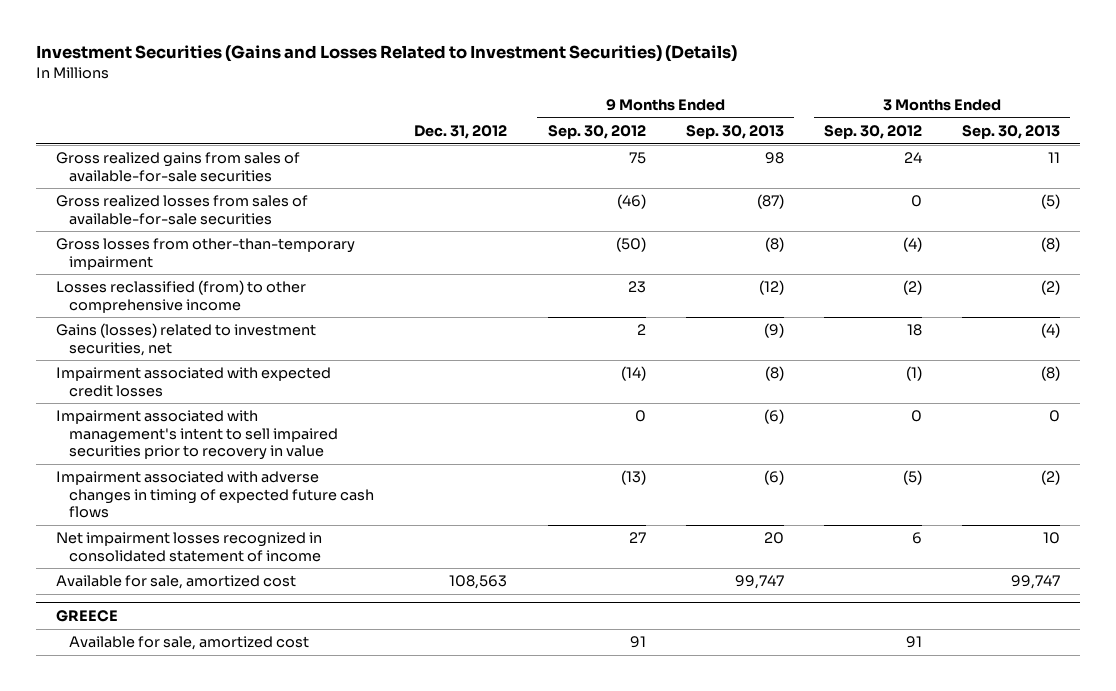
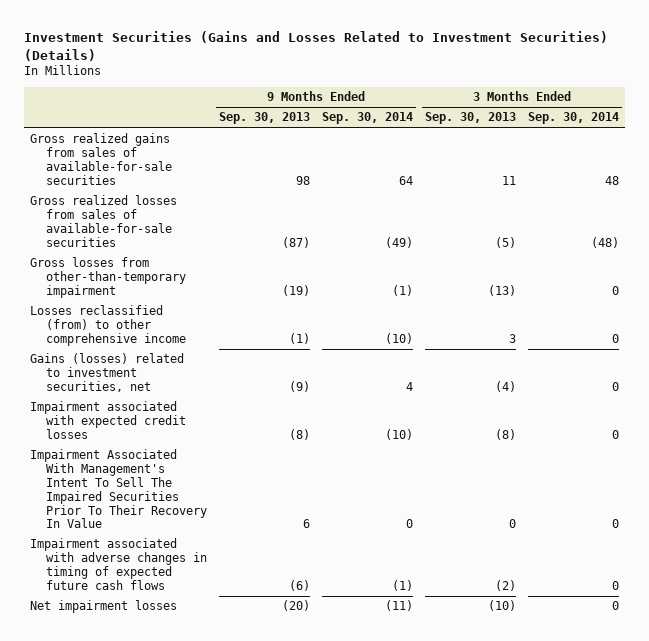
- | Dec. 31, 2012 | 9 Months Ended Sep. 30, 2012 | 9 Months Ended Sep. 30, 2013 | 3 Months Ended Sep. 30, 2012 | 3 Months Ended Sep. 30, 2013
+ | 9 Months Ended Sep. 30, 2013 | 9 Months Ended Sep. 30, 2014 | 3 Months Ended Sep. 30, 2013 | 3 Months Ended Sep. 30, 2014
- Gross losses from other-than-temporary impairment | | (50) | (8) | (4) | (8)
- Losses reclassified (from) to other comprehensive income | | 23 | (12) | (2) | (2)
+ Gross losses from other-than-temporary impairment | (19) | (1) | (13) | 0
+ Losses reclassified (from) to other comprehensive income | (1) | (10) | 3 | 0
- Impairment associated with management's intent to sell impaired securities prior to recovery in value | | 0 | (6) | 0 | 0
+ Impairment Associated With Management's Intent To Sell The Impaired Securities Prior To Their Recovery In Value | 6 | 0 | 0 | 0
- Net impairment losses recognized in consolidated statement of income | | 27 | 20 | 6 | 10
- Available for sale, amortized cost | 108,563 | | 99,747 | | 99,747
- GREECE
- Available for sale, amortized cost | | 91 | | 91 |
+ Net impairment losses | (20) | (11) | (10) | 0

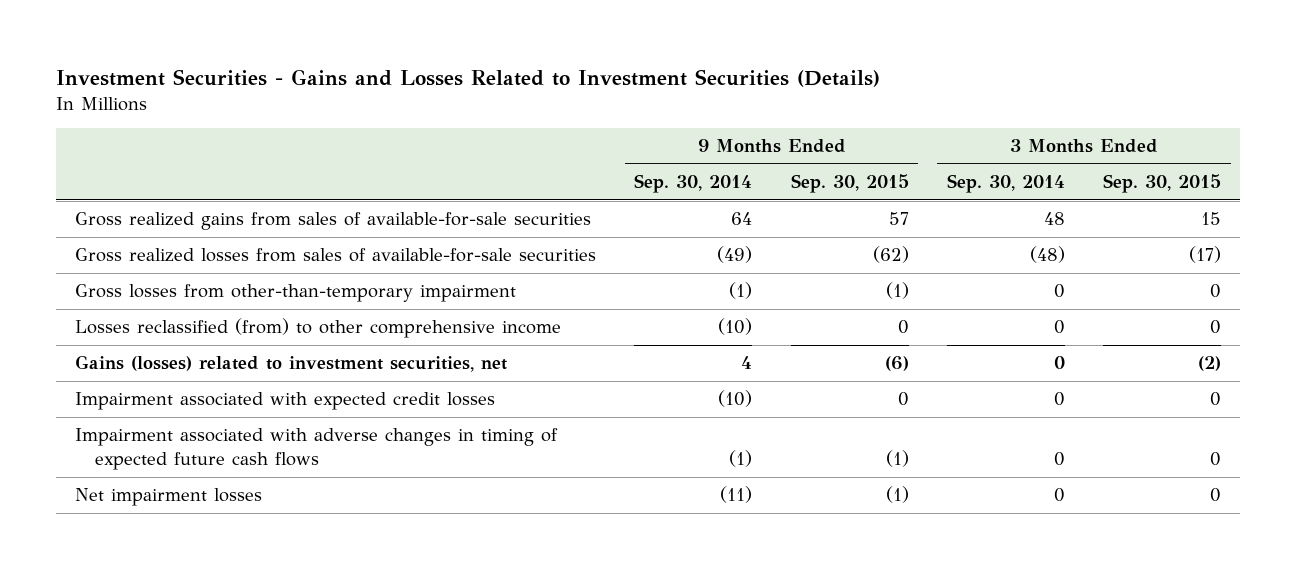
- Investment Securities (Gains and Losses Related to Investment Securities) (Details)
+ Investment Securities - Gains and Losses Related to Investment Securities (Details)
- | 9 Months Ended Sep. 30, 2013 | 9 Months Ended Sep. 30, 2014 | 3 Months Ended Sep. 30, 2013 | 3 Months Ended Sep. 30, 2014
+ | 9 Months Ended Sep. 30, 2014 | 9 Months Ended Sep. 30, 2015 | 3 Months Ended Sep. 30, 2014 | 3 Months Ended Sep. 30, 2015
- Impairment Associated With Management's Intent To Sell The Impaired Securities Prior To Their Recovery In Value | 6 | 0 | 0 | 0

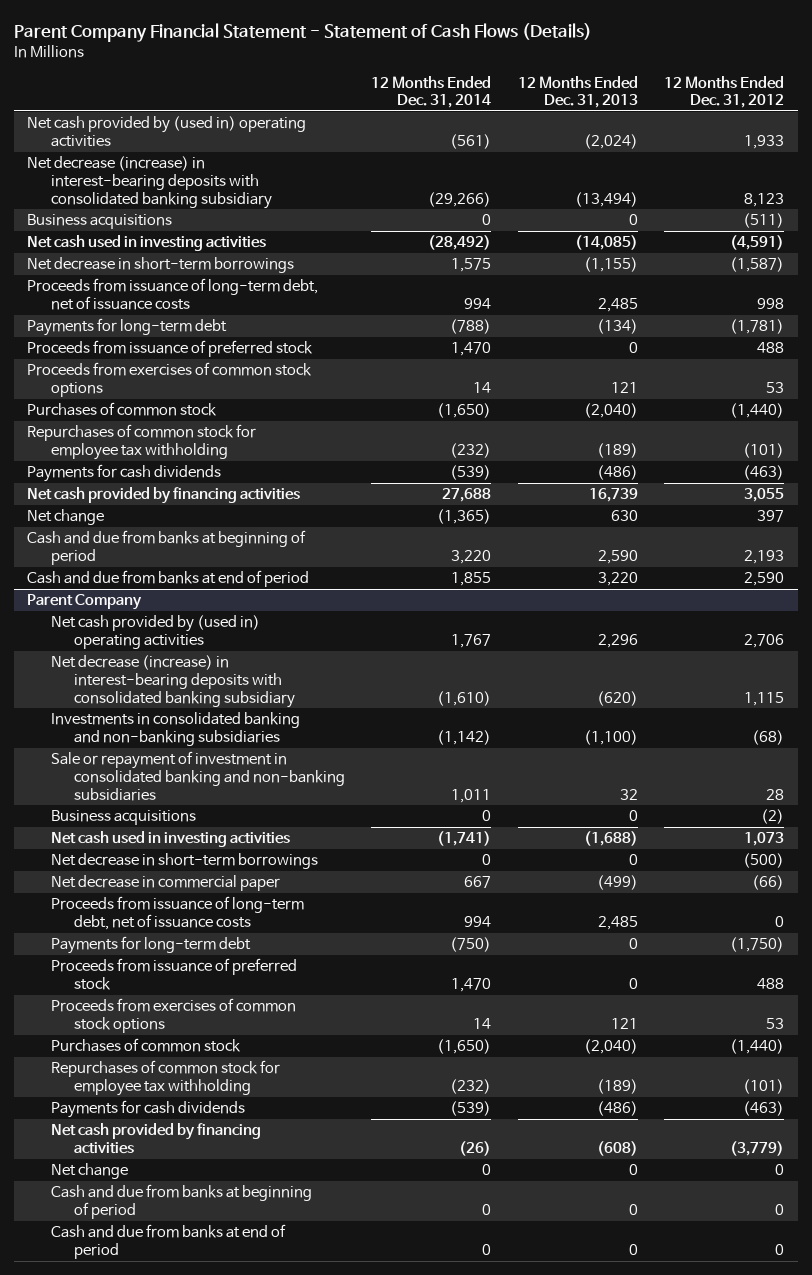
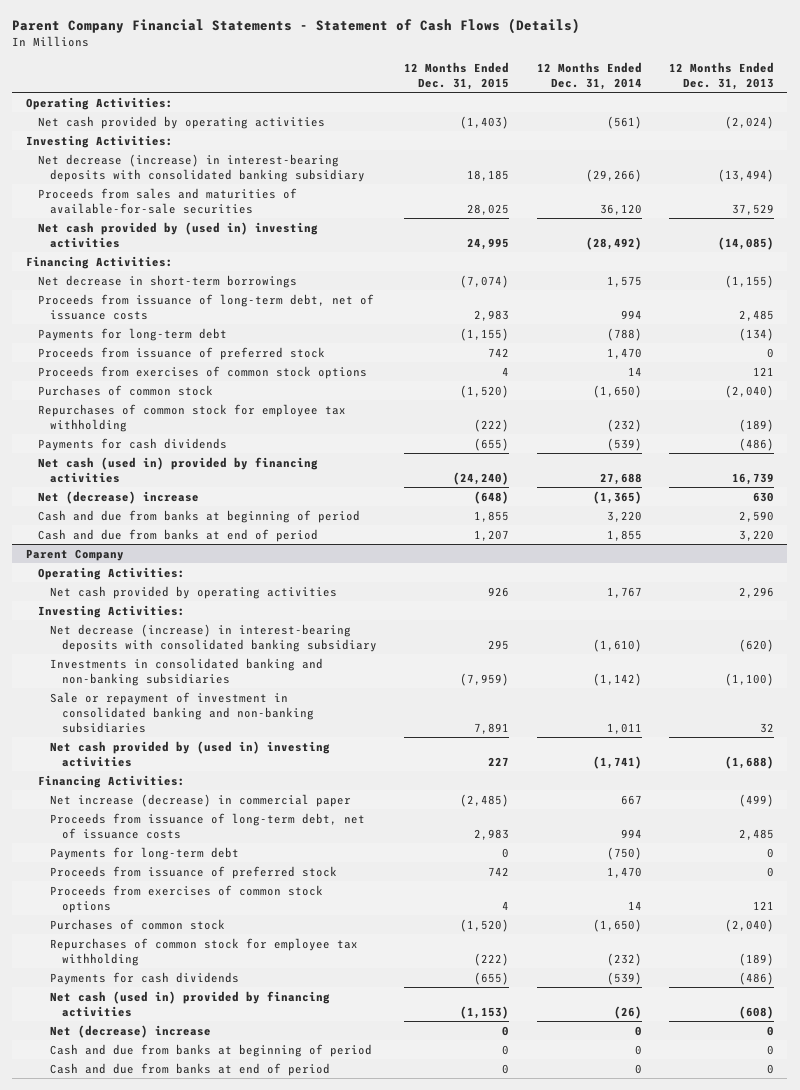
- Parent Company Financial Statement - Statement of Cash Flows (Details)
+ Parent Company Financial Statements - Statement of Cash Flows (Details)
- | 12 Months Ended Dec. 31, 2014 | 12 Months Ended Dec. 31, 2013 | 12 Months Ended Dec. 31, 2012
+ | 12 Months Ended Dec. 31, 2015 | 12 Months Ended Dec. 31, 2014 | 12 Months Ended Dec. 31, 2013
- Net cash provided by (used in) operating activities | (561) | (2,024) | 1,933
+ Operating Activities:
+ Net cash provided by operating activities | (1,403) | (561) | (2,024)
+ Investing Activities:
- Business acquisitions | 0 | 0 | (511)
- Net cash used in investing activities | (28,492) | (14,085) | (4,591)
+ Proceeds from sales and maturities of available-for-sale securities | 28,025 | 36,120 | 37,529
+ Net cash provided by (used in) investing activities | 24,995 | (28,492) | (14,085)
+ Financing Activities:
- Net cash provided by financing activities | 27,688 | 16,739 | 3,055
- Net change | (1,365) | 630 | 397
+ Net cash (used in) provided by financing activities | (24,240) | 27,688 | 16,739
+ Net (decrease) increase | (648) | (1,365) | 630
@ Parent Company
- Net cash provided by (used in) operating activities | 1,767 | 2,296 | 2,706
+ Operating Activities:
+ Net cash provided by operating activities | 926 | 1,767 | 2,296
+ Investing Activities:
- Business acquisitions | 0 | 0 | (2)
- Net cash used in investing activities | (1,741) | (1,688) | 1,073
- Net decrease in short-term borrowings | 0 | 0 | (500)
- Net decrease in commercial paper | 667 | (499) | (66)
+ Net cash provided by (used in) investing activities | 227 | (1,741) | (1,688)
+ Financing Activities:
+ Net increase (decrease) in commercial paper | (2,485) | 667 | (499)
- Net cash provided by financing activities | (26) | (608) | (3,779)
- Net change | 0 | 0 | 0
+ Net cash (used in) provided by financing activities | (1,153) | (26) | (608)
+ Net (decrease) increase | 0 | 0 | 0

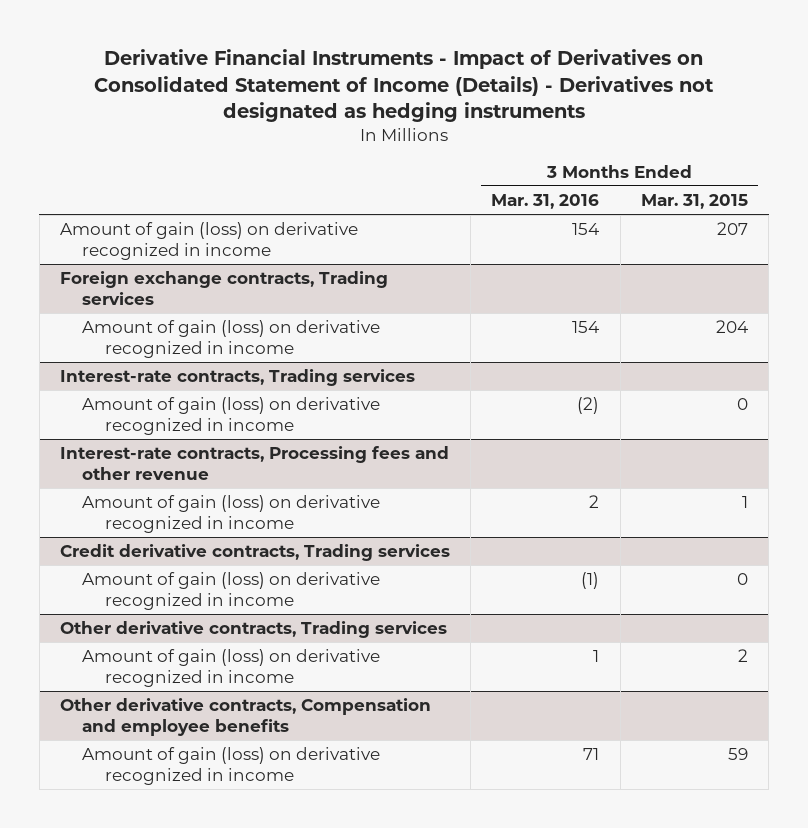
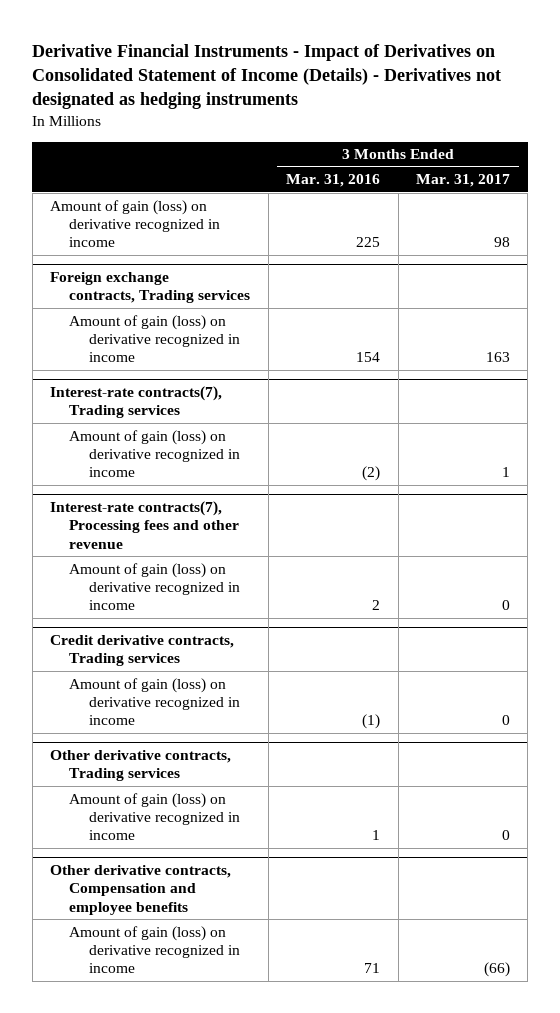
- | 3 Months Ended Mar. 31, 2016 | 3 Months Ended Mar. 31, 2015
+ | 3 Months Ended Mar. 31, 2016 | 3 Months Ended Mar. 31, 2017
- Amount of gain (loss) on derivative recognized in income | 154 | 207
+ Amount of gain (loss) on derivative recognized in income | 225 | 98
- Interest-rate contracts, Trading services
+ Interest-rate contracts(7), Trading services
- Interest-rate contracts, Processing fees and other revenue
+ Interest-rate contracts(7), Processing fees and other revenue

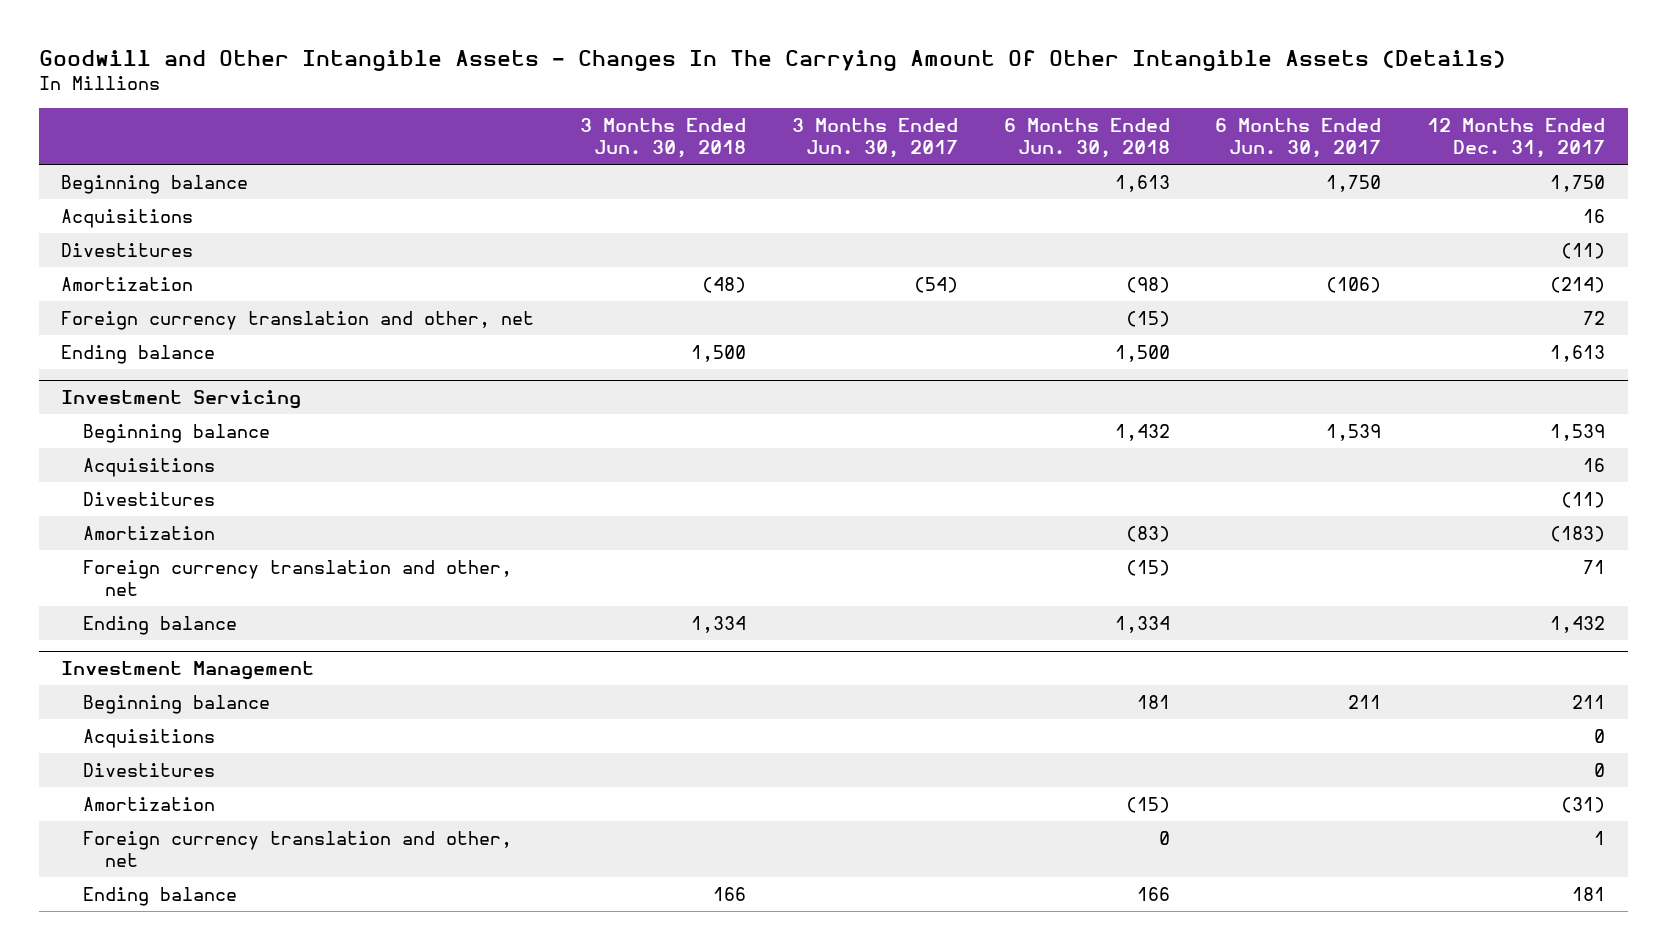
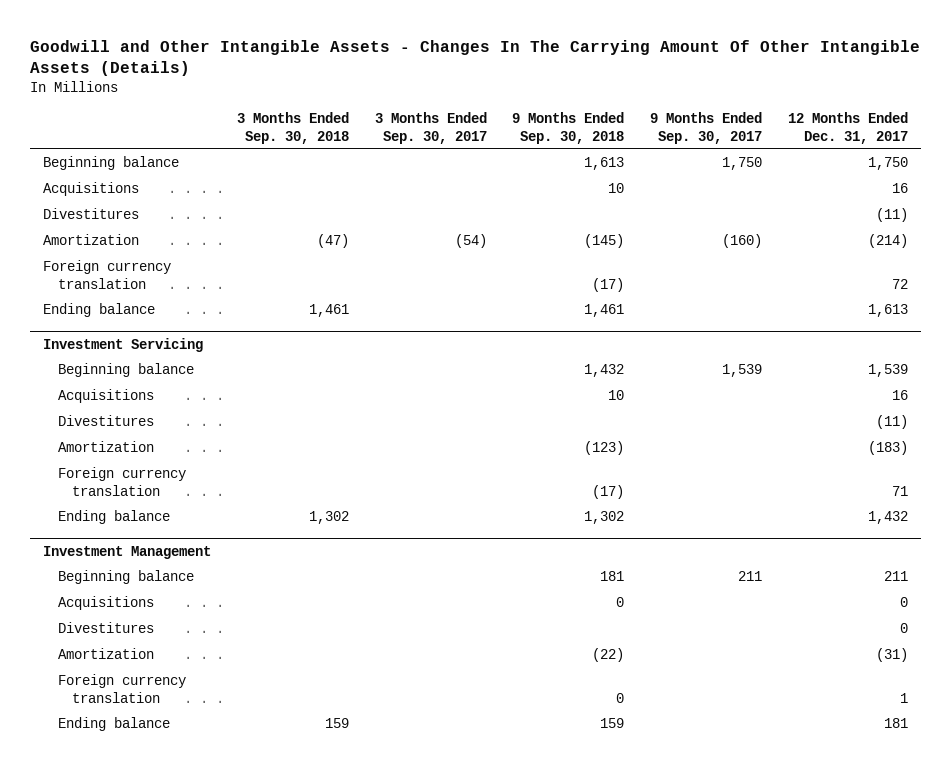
- | 3 Months Ended Jun. 30, 2018 | 3 Months Ended Jun. 30, 2017 | 6 Months Ended Jun. 30, 2018 | 6 Months Ended Jun. 30, 2017 | 12 Months Ended Dec. 31, 2017
+ | 3 Months Ended Sep. 30, 2018 | 3 Months Ended Sep. 30, 2017 | 9 Months Ended Sep. 30, 2018 | 9 Months Ended Sep. 30, 2017 | 12 Months Ended Dec. 31, 2017
- Foreign currency translation and other, net | | | (15) | | 72
+ Foreign currency translation | | | (17) | | 72
@ Investment Servicing
- Foreign currency translation and other, net | | | (15) | | 71
+ Foreign currency translation | | | (17) | | 71
@ Investment Management
- Foreign currency translation and other, net | | | 0 | | 1
+ Foreign currency translation | | | 0 | | 1

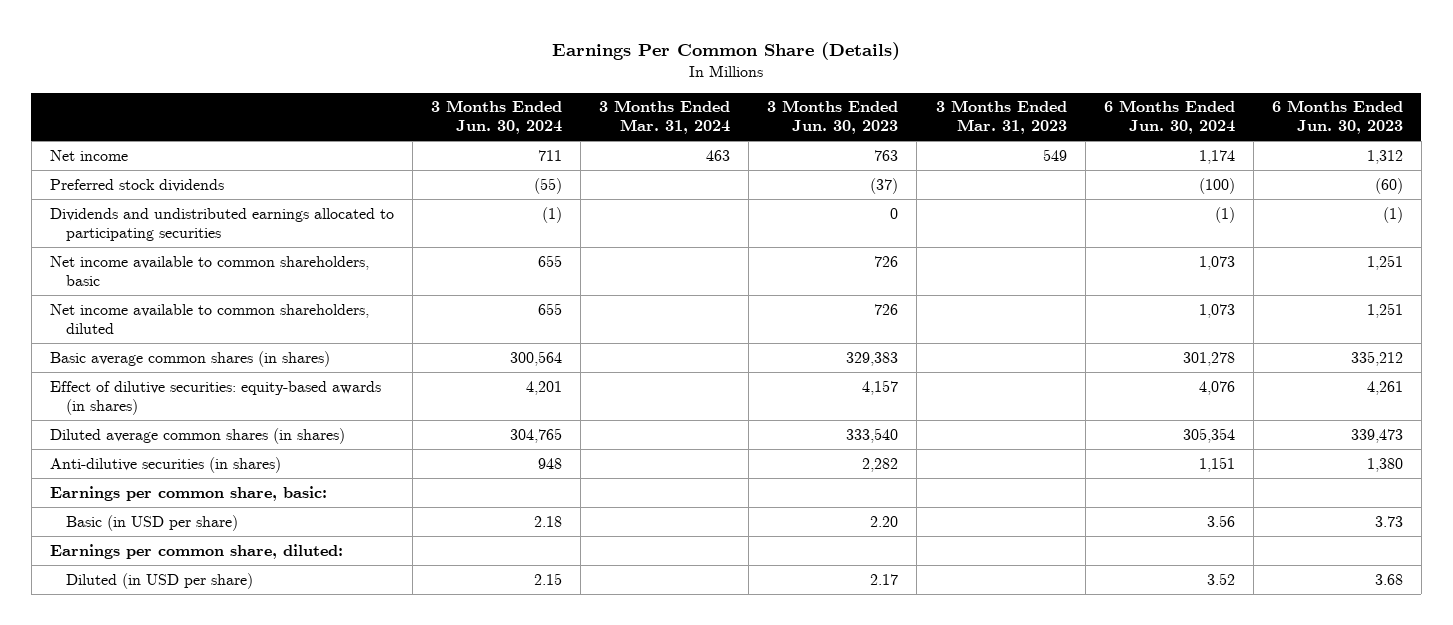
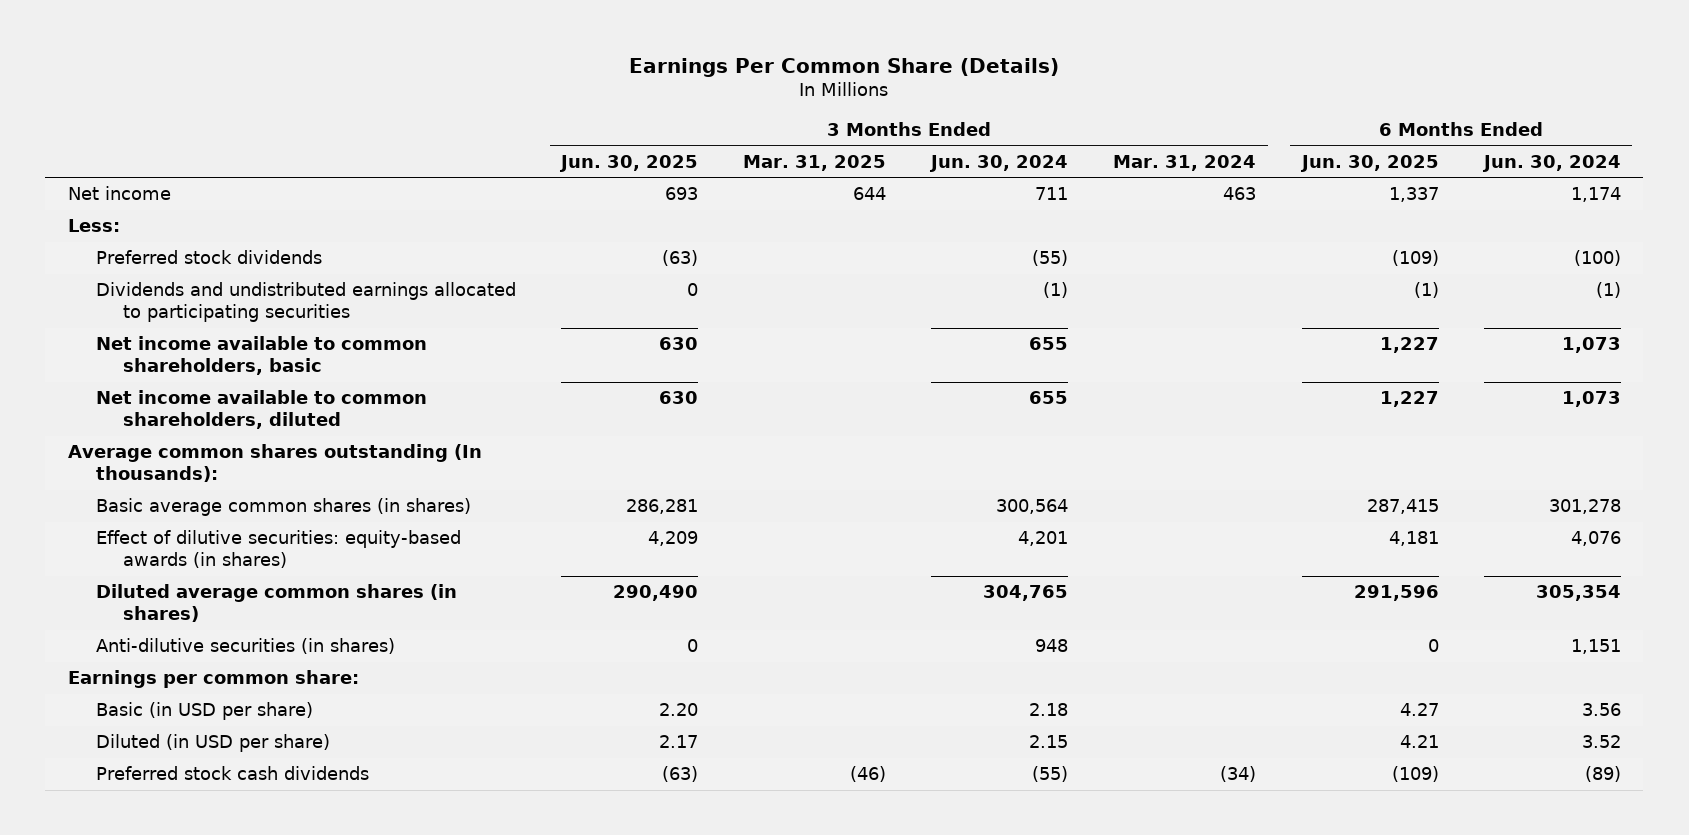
- | 3 Months Ended Jun. 30, 2024 | 3 Months Ended Mar. 31, 2024 | 3 Months Ended Jun. 30, 2023 | 3 Months Ended Mar. 31, 2023 | 6 Months Ended Jun. 30, 2024 | 6 Months Ended Jun. 30, 2023
+ | 3 Months Ended Jun. 30, 2025 | 3 Months Ended Mar. 31, 2025 | 3 Months Ended Jun. 30, 2024 | 3 Months Ended Mar. 31, 2024 | 6 Months Ended Jun. 30, 2025 | 6 Months Ended Jun. 30, 2024
+ Less:
+ Average common shares outstanding (In thousands):
- Earnings per common share, basic:
+ Earnings per common share:
- Earnings per common share, diluted:
+ Preferred stock cash dividends | (63) | (46) | (55) | (34) | (109) | (89)

